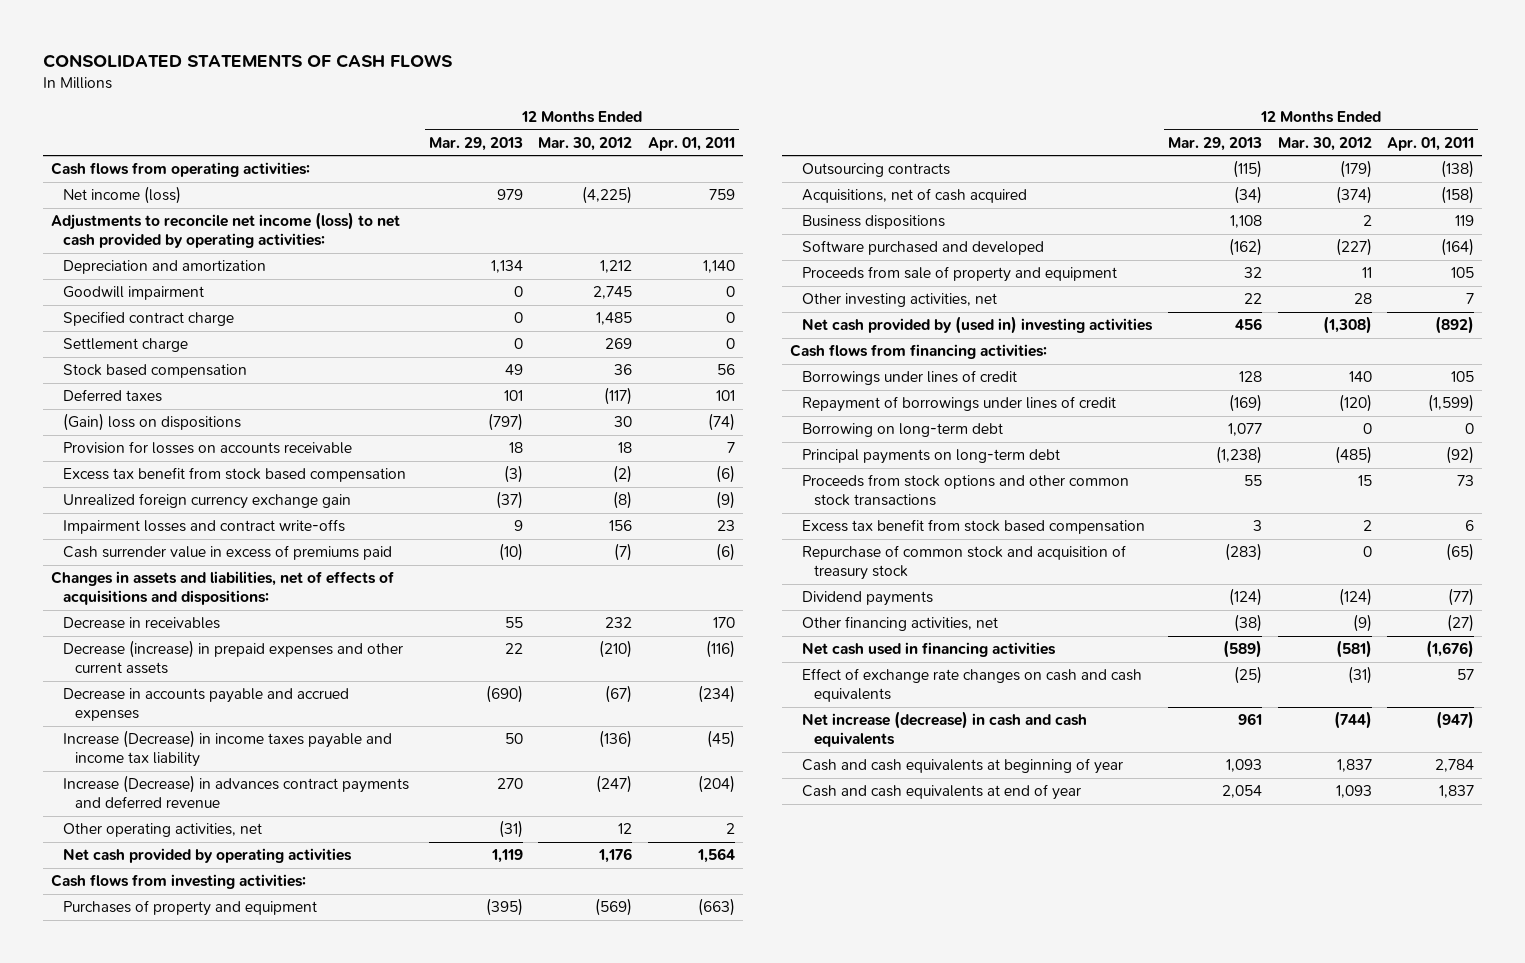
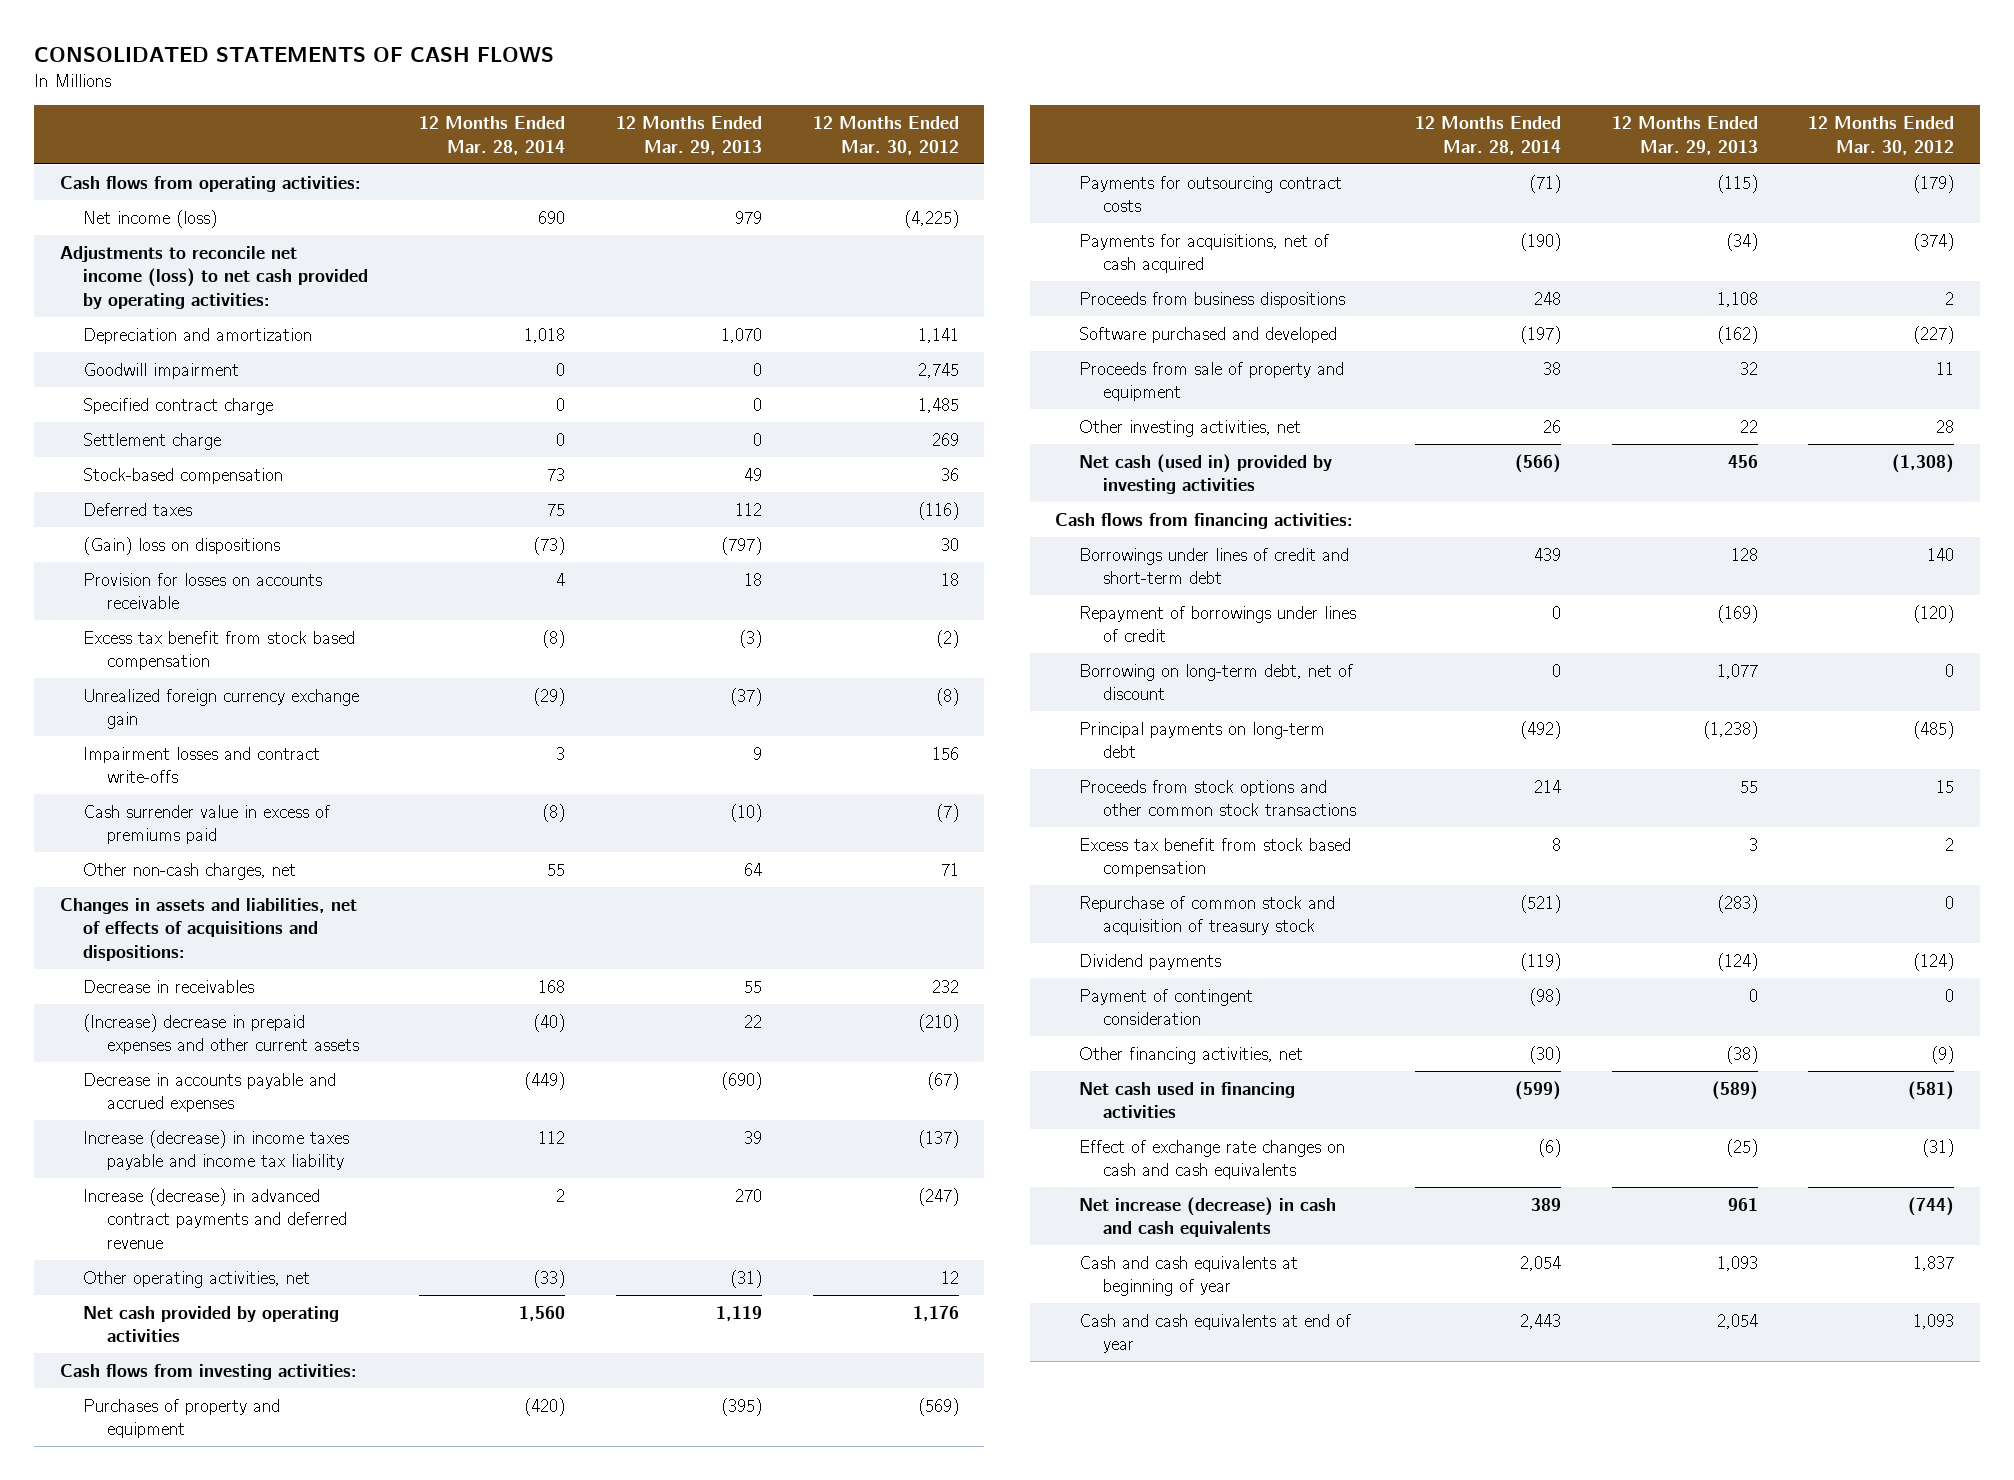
- | 12 Months Ended Mar. 29, 2013 | 12 Months Ended Mar. 30, 2012 | 12 Months Ended Apr. 01, 2011
+ | 12 Months Ended Mar. 28, 2014 | 12 Months Ended Mar. 29, 2013 | 12 Months Ended Mar. 30, 2012
- Depreciation and amortization | 1,134 | 1,212 | 1,140
+ Depreciation and amortization | 1,018 | 1,070 | 1,141
- Stock based compensation | 49 | 36 | 56
- Deferred taxes | 101 | (117) | 101
+ Stock-based compensation | 73 | 49 | 36
+ Deferred taxes | 75 | 112 | (116)
+ Other non-cash charges, net | 55 | 64 | 71
- Decrease (increase) in prepaid expenses and other current assets | 22 | (210) | (116)
+ (Increase) decrease in prepaid expenses and other current assets | (40) | 22 | (210)
- Increase (Decrease) in income taxes payable and income tax liability | 50 | (136) | (45)
- Increase (Decrease) in advances contract payments and deferred revenue | 270 | (247) | (204)
+ Increase (decrease) in income taxes payable and income tax liability | 112 | 39 | (137)
+ Increase (decrease) in advanced contract payments and deferred revenue | 2 | 270 | (247)
- Outsourcing contracts | (115) | (179) | (138)
- Acquisitions, net of cash acquired | (34) | (374) | (158)
- Business dispositions | 1,108 | 2 | 119
+ Payments for outsourcing contract costs | (71) | (115) | (179)
+ Payments for acquisitions, net of cash acquired | (190) | (34) | (374)
+ Proceeds from business dispositions | 248 | 1,108 | 2
- Net cash provided by (used in) investing activities | 456 | (1,308) | (892)
+ Net cash (used in) provided by investing activities | (566) | 456 | (1,308)
- Borrowings under lines of credit | 128 | 140 | 105
+ Borrowings under lines of credit and short-term debt | 439 | 128 | 140
- Borrowing on long-term debt | 1,077 | 0 | 0
+ Borrowing on long-term debt, net of discount | 0 | 1,077 | 0
+ Payment of contingent consideration | (98) | 0 | 0

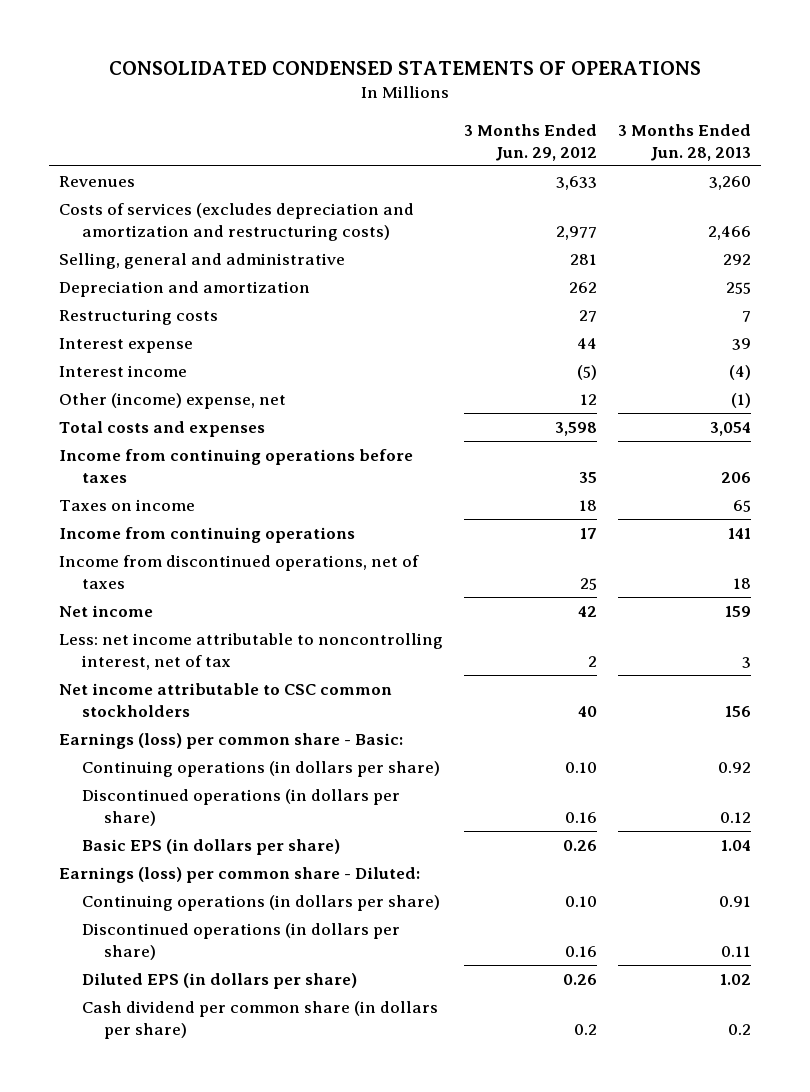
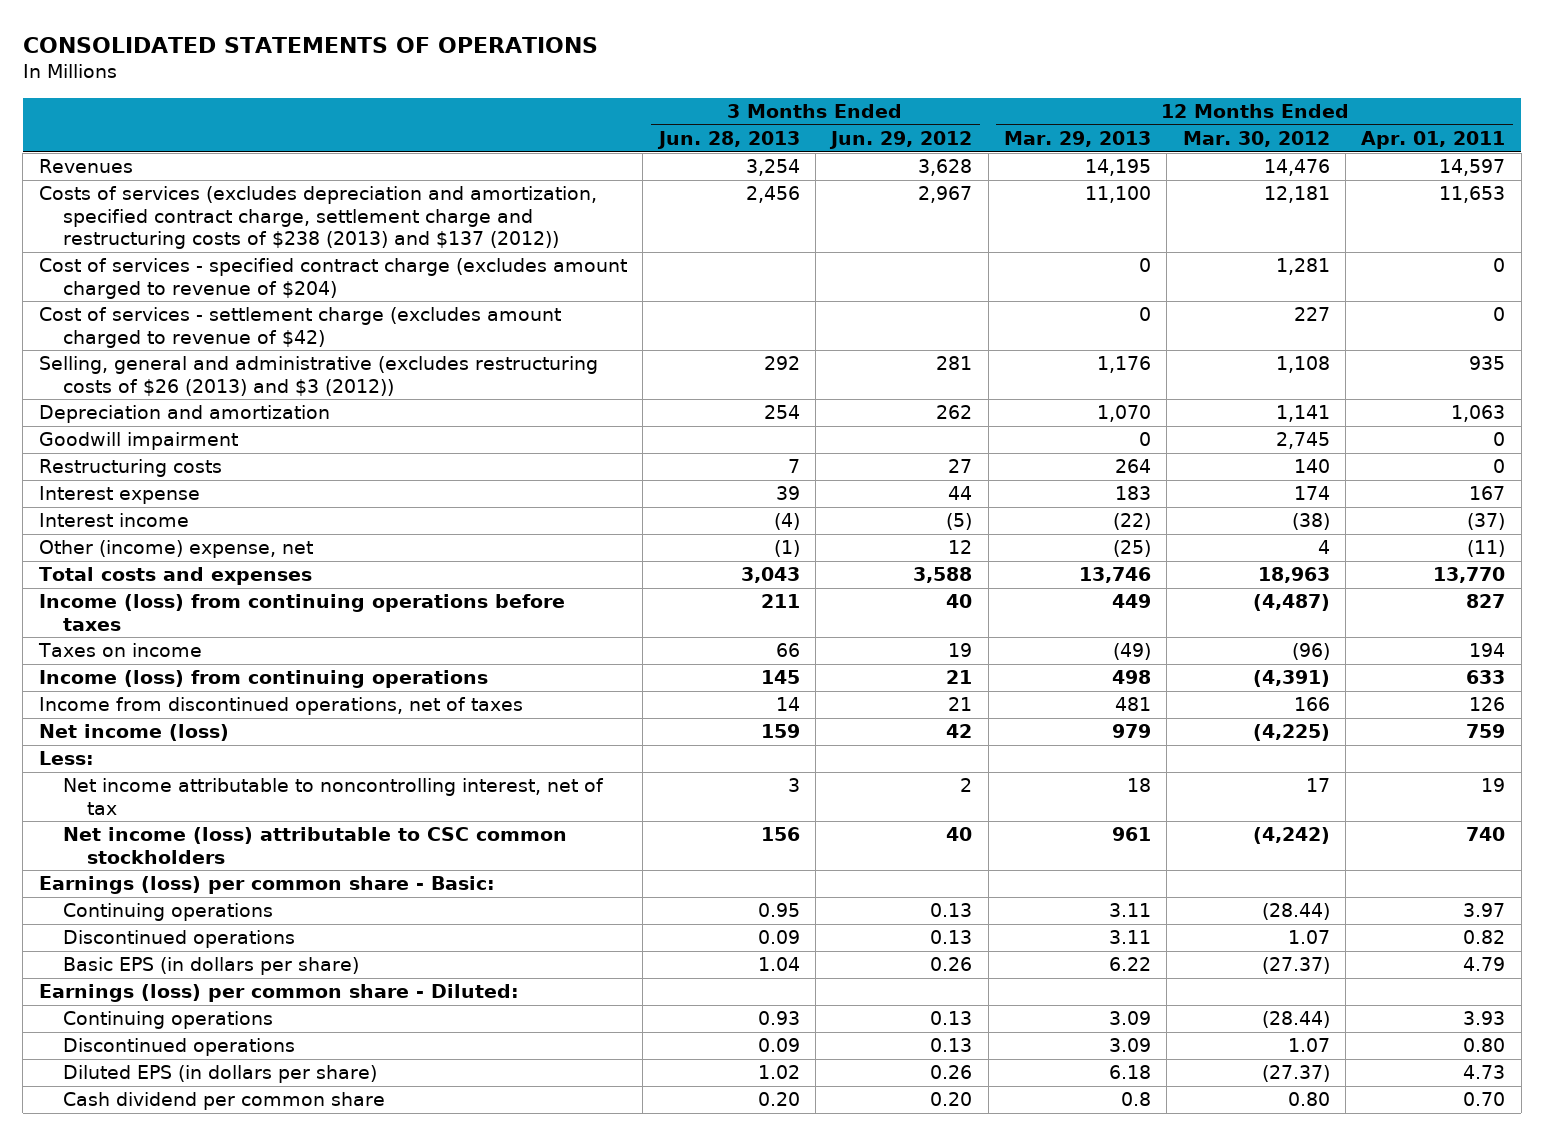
- CONSOLIDATED CONDENSED STATEMENTS OF OPERATIONS
+ CONSOLIDATED STATEMENTS OF OPERATIONS
- | 3 Months Ended Jun. 29, 2012 | 3 Months Ended Jun. 28, 2013
+ | 3 Months Ended Jun. 28, 2013 | 3 Months Ended Jun. 29, 2012 | 12 Months Ended Mar. 29, 2013 | 12 Months Ended Mar. 30, 2012 | 12 Months Ended Apr. 01, 2011
- Revenues | 3,633 | 3,260
- Costs of services (excludes depreciation and amortization and restructuring costs) | 2,977 | 2,466
- Selling, general and administrative | 281 | 292
- Depreciation and amortization | 262 | 255
+ Revenues | 3,254 | 3,628 | 14,195 | 14,476 | 14,597
+ Costs of services (excludes depreciation and amortization, specified contract charge, settlement charge and restructuring costs of $238 (2013) and $137 (2012)) | 2,456 | 2,967 | 11,100 | 12,181 | 11,653
+ Cost of services - specified contract charge (excludes amount charged to revenue of $204) | | | 0 | 1,281 | 0
+ Cost of services - settlement charge (excludes amount charged to revenue of $42) | | | 0 | 227 | 0
+ Selling, general and administrative (excludes restructuring costs of $26 (2013) and $3 (2012)) | 292 | 281 | 1,176 | 1,108 | 935
+ Depreciation and amortization | 254 | 262 | 1,070 | 1,141 | 1,063
+ Goodwill impairment | | | 0 | 2,745 | 0
- Total costs and expenses | 3,598 | 3,054
- Income from continuing operations before taxes | 35 | 206
- Taxes on income | 18 | 65
- Income from continuing operations | 17 | 141
- Income from discontinued operations, net of taxes | 25 | 18
- Net income | 42 | 159
- Less: net income attributable to noncontrolling interest, net of tax | 2 | 3
- Net income attributable to CSC common stockholders | 40 | 156
+ Total costs and expenses | 3,043 | 3,588 | 13,746 | 18,963 | 13,770
+ Income (loss) from continuing operations before taxes | 211 | 40 | 449 | (4,487) | 827
+ Taxes on income | 66 | 19 | (49) | (96) | 194
+ Income (loss) from continuing operations | 145 | 21 | 498 | (4,391) | 633
+ Income from discontinued operations, net of taxes | 14 | 21 | 481 | 166 | 126
+ Net income (loss) | 159 | 42 | 979 | (4,225) | 759
+ Less:
+ Net income attributable to noncontrolling interest, net of tax | 3 | 2 | 18 | 17 | 19
+ Net income (loss) attributable to CSC common stockholders | 156 | 40 | 961 | (4,242) | 740
- Continuing operations (in dollars per share) | 0.10 | 0.92
- Discontinued operations (in dollars per share) | 0.16 | 0.12
+ Continuing operations | 0.95 | 0.13 | 3.11 | (28.44) | 3.97
+ Discontinued operations | 0.09 | 0.13 | 3.11 | 1.07 | 0.82
- Continuing operations (in dollars per share) | 0.10 | 0.91
- Discontinued operations (in dollars per share) | 0.16 | 0.11
+ Continuing operations | 0.93 | 0.13 | 3.09 | (28.44) | 3.93
+ Discontinued operations | 0.09 | 0.13 | 3.09 | 1.07 | 0.80
- Cash dividend per common share (in dollars per share) | 0.2 | 0.2
+ Cash dividend per common share | 0.20 | 0.20 | 0.8 | 0.80 | 0.70

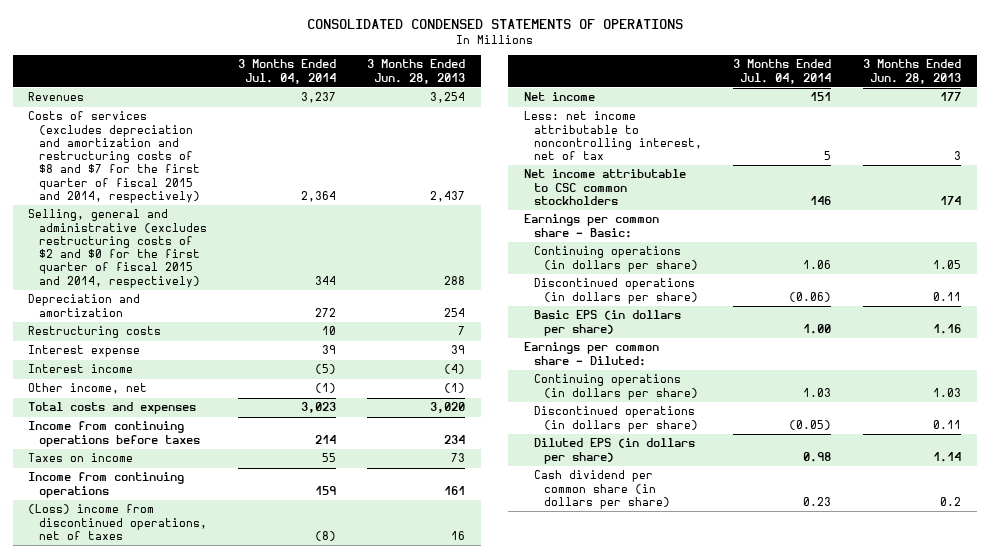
- CONSOLIDATED STATEMENTS OF OPERATIONS
+ CONSOLIDATED CONDENSED STATEMENTS OF OPERATIONS
- | 3 Months Ended Jun. 28, 2013 | 3 Months Ended Jun. 29, 2012 | 12 Months Ended Mar. 29, 2013 | 12 Months Ended Mar. 30, 2012 | 12 Months Ended Apr. 01, 2011
+ | 3 Months Ended Jul. 04, 2014 | 3 Months Ended Jun. 28, 2013
- Costs of services (excludes depreciation and amortization, specified contract charge, settlement charge and restructuring costs of $238 (2013) and $137 (2012)) | 2,456 | 2,967 | 11,100 | 12,181 | 11,653
- Cost of services - specified contract charge (excludes amount charged to revenue of $204) | | | 0 | 1,281 | 0
- Cost of services - settlement charge (excludes amount charged to revenue of $42) | | | 0 | 227 | 0
- Selling, general and administrative (excludes restructuring costs of $26 (2013) and $3 (2012)) | 292 | 281 | 1,176 | 1,108 | 935
+ Costs of services (excludes depreciation and amortization and restructuring costs of $8 and $7 for the first quarter of fiscal 2015 and 2014, respectively) | 2,364 | 2,437
+ Selling, general and administrative (excludes restructuring costs of $2 and $0 for the first quarter of fiscal 2015 and 2014, respectively) | 344 | 288
- Goodwill impairment | | | 0 | 2,745 | 0
- Other (income) expense, net | (1) | 12 | (25) | 4 | (11)
- Total costs and expenses | 3,043 | 3,588 | 13,746 | 18,963 | 13,770
- Income (loss) from continuing operations before taxes | 211 | 40 | 449 | (4,487) | 827
- Taxes on income | 66 | 19 | (49) | (96) | 194
- Income (loss) from continuing operations | 145 | 21 | 498 | (4,391) | 633
- Income from discontinued operations, net of taxes | 14 | 21 | 481 | 166 | 126
- Net income (loss) | 159 | 42 | 979 | (4,225) | 759
- Less:
- Net income attributable to noncontrolling interest, net of tax | 3 | 2 | 18 | 17 | 19
- Net income (loss) attributable to CSC common stockholders | 156 | 40 | 961 | (4,242) | 740
- Earnings (loss) per common share - Basic:
- Continuing operations | 0.95 | 0.13 | 3.11 | (28.44) | 3.97
- Discontinued operations | 0.09 | 0.13 | 3.11 | 1.07 | 0.82
- Basic EPS (in dollars per share) | 1.04 | 0.26 | 6.22 | (27.37) | 4.79
- Earnings (loss) per common share - Diluted:
- Continuing operations | 0.93 | 0.13 | 3.09 | (28.44) | 3.93
- Discontinued operations | 0.09 | 0.13 | 3.09 | 1.07 | 0.80
- Diluted EPS (in dollars per share) | 1.02 | 0.26 | 6.18 | (27.37) | 4.73
- Cash dividend per common share | 0.20 | 0.20 | 0.8 | 0.80 | 0.70
+ Other income, net | (1) | (1)
+ Total costs and expenses | 3,023 | 3,020
+ Income from continuing operations before taxes | 214 | 234
+ Taxes on income | 55 | 73
+ Income from continuing operations | 159 | 161
+ (Loss) income from discontinued operations, net of taxes | (8) | 16
+ Net income | 151 | 177
+ Less: net income attributable to noncontrolling interest, net of tax | 5 | 3
+ Net income attributable to CSC common stockholders | 146 | 174
+ Earnings per common share - Basic:
+ Continuing operations (in dollars per share) | 1.06 | 1.05
+ Discontinued operations (in dollars per share) | (0.06) | 0.11
+ Basic EPS (in dollars per share) | 1.00 | 1.16
+ Earnings per common share - Diluted:
+ Continuing operations (in dollars per share) | 1.03 | 1.03
+ Discontinued operations (in dollars per share) | (0.05) | 0.11
+ Diluted EPS (in dollars per share) | 0.98 | 1.14
+ Cash dividend per common share (in dollars per share) | 0.23 | 0.2

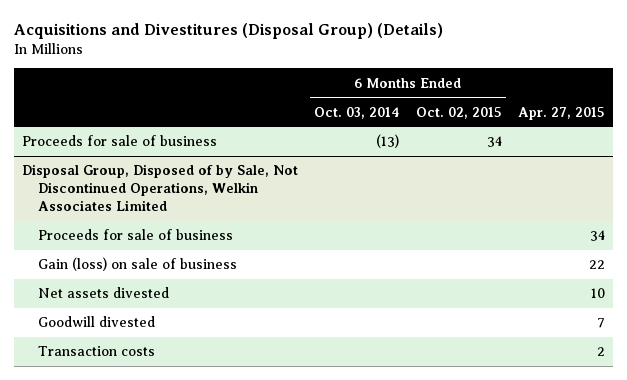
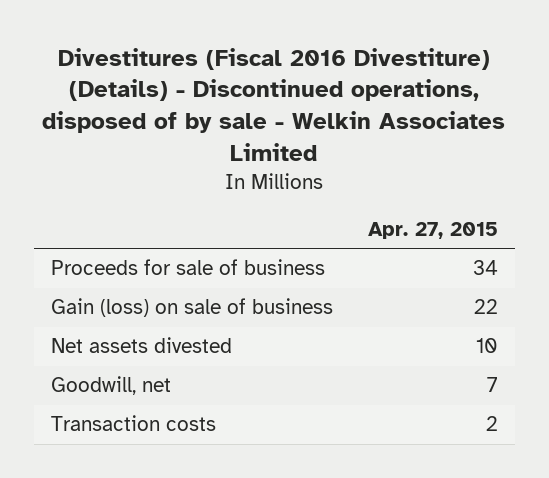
- Acquisitions and Divestitures (Disposal Group) (Details)
+ Divestitures (Fiscal 2016 Divestiture) (Details) - Discontinued operations, disposed of by sale - Welkin Associates Limited
- | 6 Months Ended Oct. 03, 2014 | 6 Months Ended Oct. 02, 2015 | Apr. 27, 2015
+ | Apr. 27, 2015
- Proceeds for sale of business | (13) | 34 |
- Disposal Group, Disposed of by Sale, Not Discontinued Operations, Welkin Associates Limited
- Goodwill divested | | | 7
+ Goodwill, net | 7

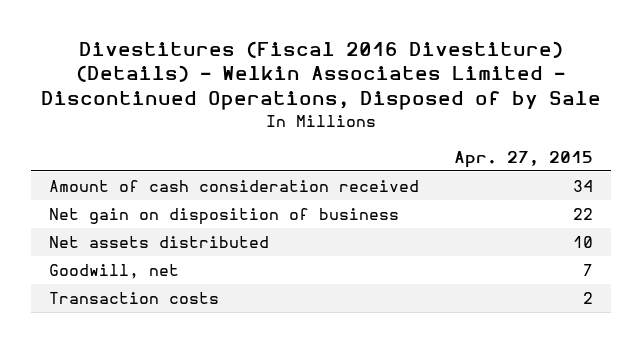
- Divestitures (Fiscal 2016 Divestiture) (Details) - Discontinued operations, disposed of by sale - Welkin Associates Limited
+ Divestitures (Fiscal 2016 Divestiture) (Details) - Welkin Associates Limited - Discontinued Operations, Disposed of by Sale
- Proceeds for sale of business | 34
- Gain (loss) on sale of business | 22
- Net assets divested | 10
+ Amount of cash consideration received | 34
+ Net gain on disposition of business | 22
+ Net assets distributed | 10

